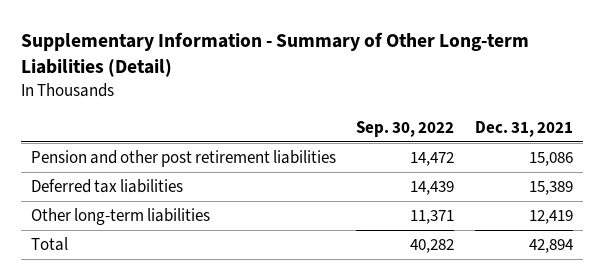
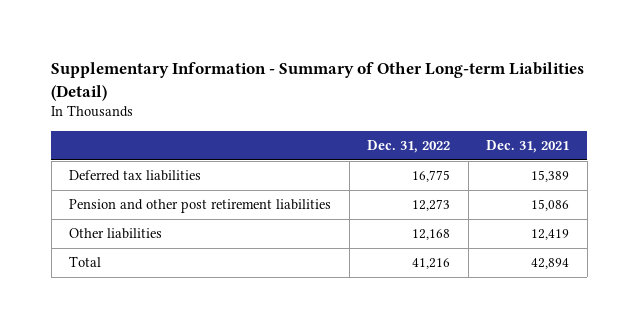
- | Sep. 30, 2022 | Dec. 31, 2021
+ | Dec. 31, 2022 | Dec. 31, 2021
- Other long-term liabilities | 11,371 | 12,419
moved down: Pension and other post retirement liabilities | 12,273 | 15,086
+ Other liabilities | 12,168 | 12,419

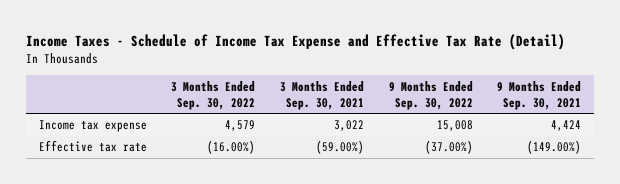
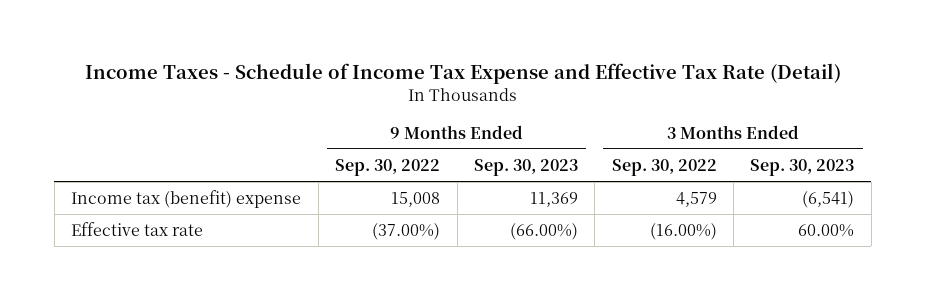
- | 3 Months Ended Sep. 30, 2022 | 3 Months Ended Sep. 30, 2021 | 9 Months Ended Sep. 30, 2022 | 9 Months Ended Sep. 30, 2021
+ | 9 Months Ended Sep. 30, 2022 | 9 Months Ended Sep. 30, 2023 | 3 Months Ended Sep. 30, 2022 | 3 Months Ended Sep. 30, 2023
- Income tax expense | 4,579 | 3,022 | 15,008 | 4,424
+ Income tax (benefit) expense | 15,008 | 11,369 | 4,579 | (6,541)

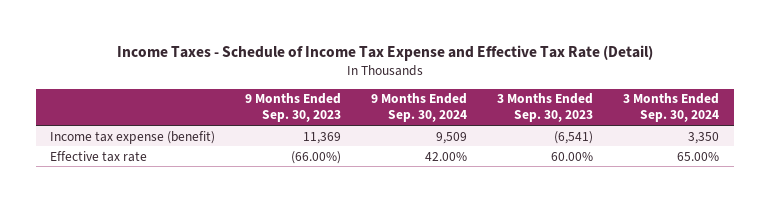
- | 9 Months Ended Sep. 30, 2022 | 9 Months Ended Sep. 30, 2023 | 3 Months Ended Sep. 30, 2022 | 3 Months Ended Sep. 30, 2023
+ | 9 Months Ended Sep. 30, 2023 | 9 Months Ended Sep. 30, 2024 | 3 Months Ended Sep. 30, 2023 | 3 Months Ended Sep. 30, 2024
- Income tax (benefit) expense | 15,008 | 11,369 | 4,579 | (6,541)
+ Income tax expense (benefit) | 11,369 | 9,509 | (6,541) | 3,350

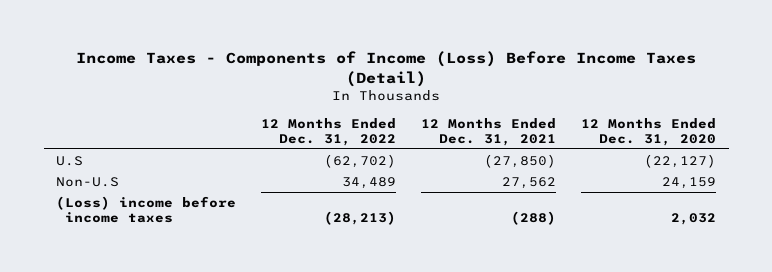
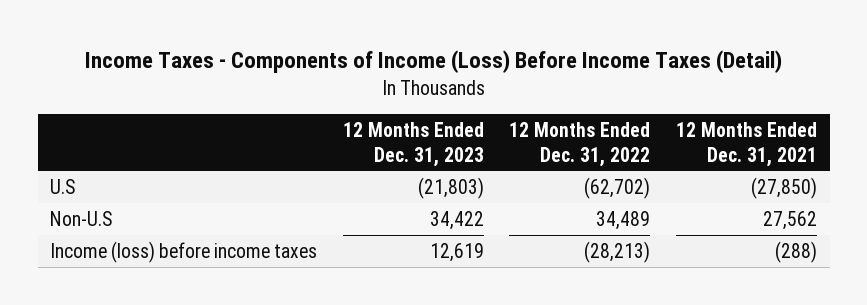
- | 12 Months Ended Dec. 31, 2022 | 12 Months Ended Dec. 31, 2021 | 12 Months Ended Dec. 31, 2020
+ | 12 Months Ended Dec. 31, 2023 | 12 Months Ended Dec. 31, 2022 | 12 Months Ended Dec. 31, 2021
- (Loss) income before income taxes | (28,213) | (288) | 2,032
+ Income (loss) before income taxes | 12,619 | (28,213) | (288)

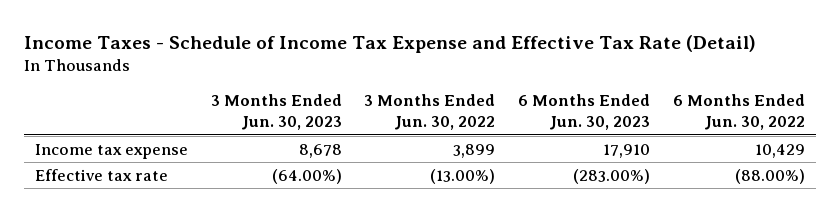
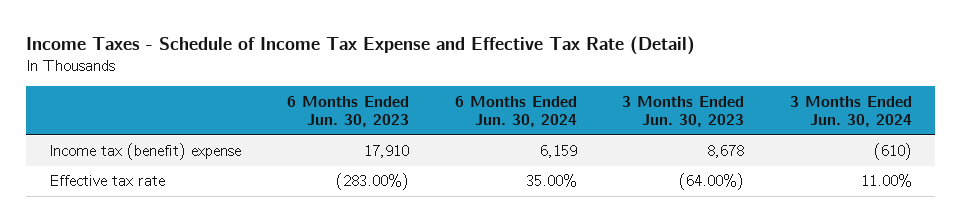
- | 3 Months Ended Jun. 30, 2023 | 3 Months Ended Jun. 30, 2022 | 6 Months Ended Jun. 30, 2023 | 6 Months Ended Jun. 30, 2022
+ | 6 Months Ended Jun. 30, 2023 | 6 Months Ended Jun. 30, 2024 | 3 Months Ended Jun. 30, 2023 | 3 Months Ended Jun. 30, 2024
- Income tax expense | 8,678 | 3,899 | 17,910 | 10,429
+ Income tax (benefit) expense | 17,910 | 6,159 | 8,678 | (610)

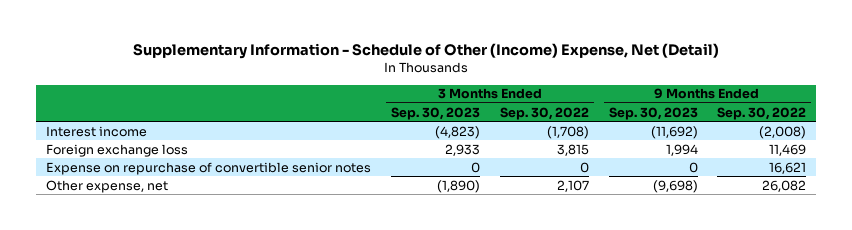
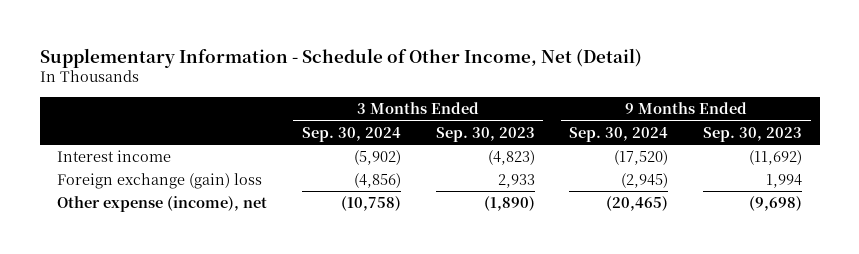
- Supplementary Information - Schedule of Other (Income) Expense, Net (Detail)
+ Supplementary Information - Schedule of Other Income, Net (Detail)
- | 3 Months Ended Sep. 30, 2023 | 3 Months Ended Sep. 30, 2022 | 9 Months Ended Sep. 30, 2023 | 9 Months Ended Sep. 30, 2022
+ | 3 Months Ended Sep. 30, 2024 | 3 Months Ended Sep. 30, 2023 | 9 Months Ended Sep. 30, 2024 | 9 Months Ended Sep. 30, 2023
- Foreign exchange loss | 2,933 | 3,815 | 1,994 | 11,469
- Expense on repurchase of convertible senior notes | 0 | 0 | 0 | 16,621
- Other expense, net | (1,890) | 2,107 | (9,698) | 26,082
+ Foreign exchange (gain) loss | (4,856) | 2,933 | (2,945) | 1,994
+ Other expense (income), net | (10,758) | (1,890) | (20,465) | (9,698)

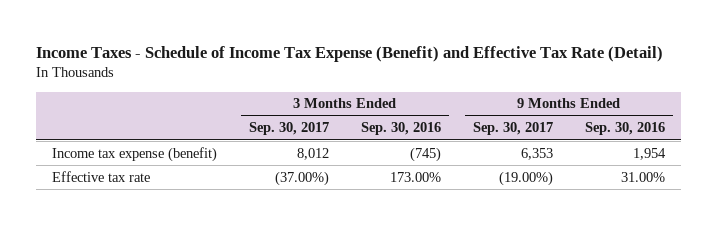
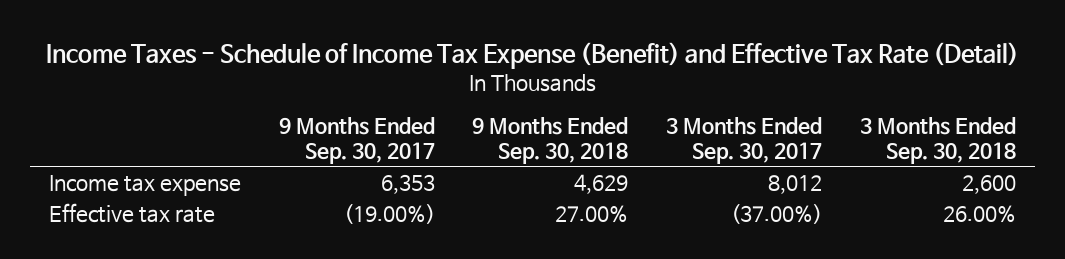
- | 3 Months Ended Sep. 30, 2017 | 3 Months Ended Sep. 30, 2016 | 9 Months Ended Sep. 30, 2017 | 9 Months Ended Sep. 30, 2016
+ | 9 Months Ended Sep. 30, 2017 | 9 Months Ended Sep. 30, 2018 | 3 Months Ended Sep. 30, 2017 | 3 Months Ended Sep. 30, 2018
- Income tax expense (benefit) | 8,012 | (745) | 6,353 | 1,954
+ Income tax expense | 6,353 | 4,629 | 8,012 | 2,600

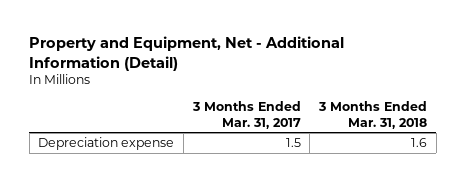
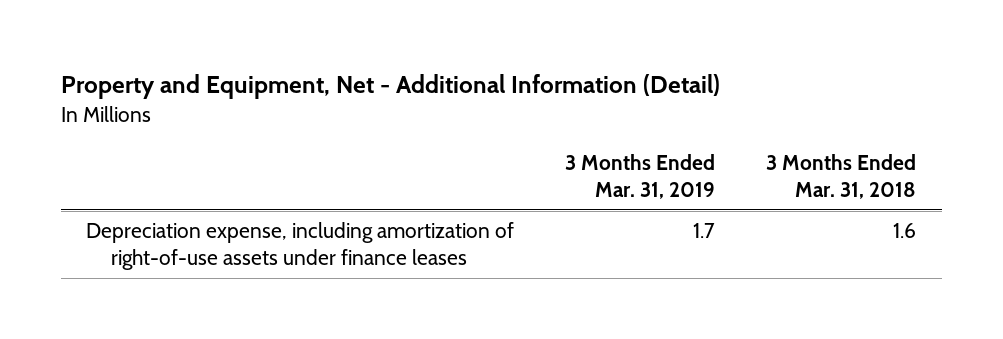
- | 3 Months Ended Mar. 31, 2017 | 3 Months Ended Mar. 31, 2018
+ | 3 Months Ended Mar. 31, 2019 | 3 Months Ended Mar. 31, 2018
- Depreciation expense | 1.5 | 1.6
+ Depreciation expense, including amortization of right-of-use assets under finance leases | 1.7 | 1.6

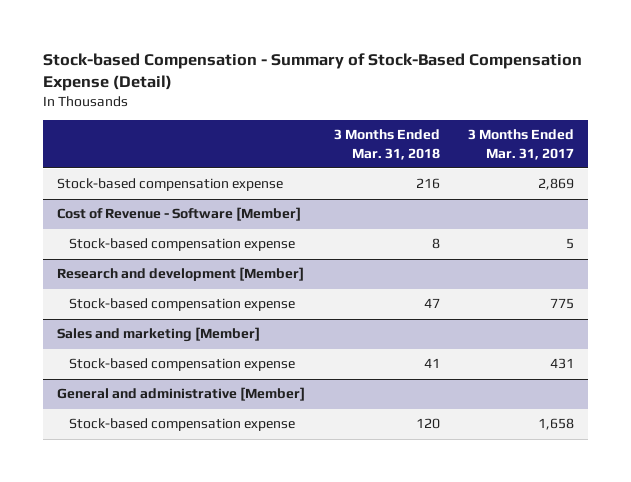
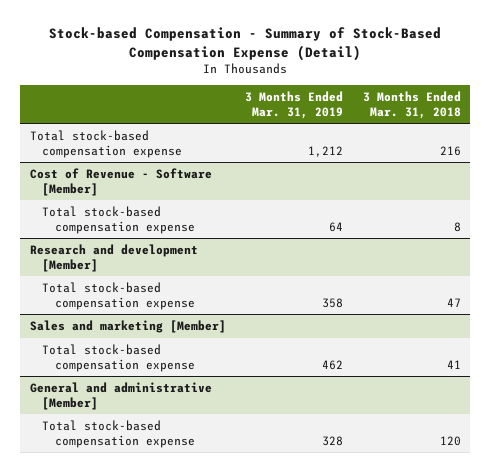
- | 3 Months Ended Mar. 31, 2018 | 3 Months Ended Mar. 31, 2017
+ | 3 Months Ended Mar. 31, 2019 | 3 Months Ended Mar. 31, 2018
- Stock-based compensation expense | 216 | 2,869
+ Total stock-based compensation expense | 1,212 | 216
@ Cost of Revenue - Software [Member]
- Stock-based compensation expense | 8 | 5
+ Total stock-based compensation expense | 64 | 8
@ Research and development [Member]
- Stock-based compensation expense | 47 | 775
+ Total stock-based compensation expense | 358 | 47
@ Sales and marketing [Member]
- Stock-based compensation expense | 41 | 431
+ Total stock-based compensation expense | 462 | 41
@ General and administrative [Member]
- Stock-based compensation expense | 120 | 1,658
+ Total stock-based compensation expense | 328 | 120

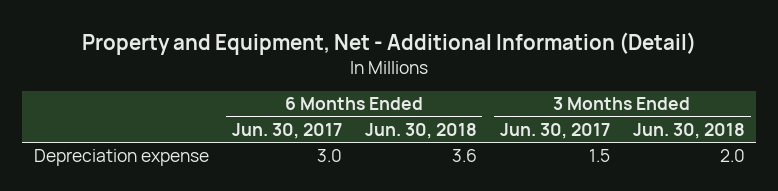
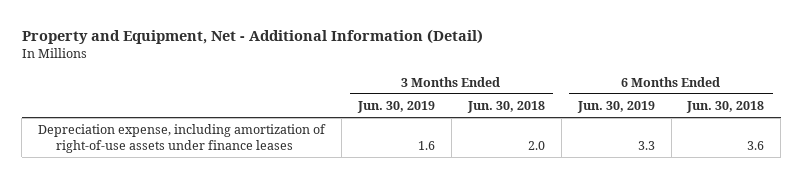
- | 6 Months Ended Jun. 30, 2017 | 6 Months Ended Jun. 30, 2018 | 3 Months Ended Jun. 30, 2017 | 3 Months Ended Jun. 30, 2018
+ | 3 Months Ended Jun. 30, 2019 | 3 Months Ended Jun. 30, 2018 | 6 Months Ended Jun. 30, 2019 | 6 Months Ended Jun. 30, 2018
- Depreciation expense | 3.0 | 3.6 | 1.5 | 2.0
+ Depreciation expense, including amortization of right-of-use assets under finance leases | 1.6 | 2.0 | 3.3 | 3.6

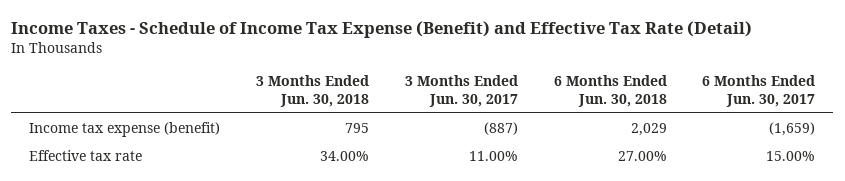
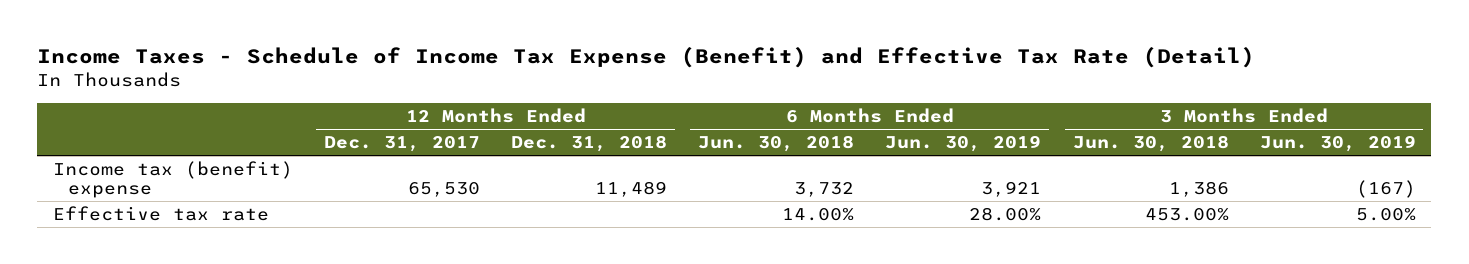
- | 3 Months Ended Jun. 30, 2018 | 3 Months Ended Jun. 30, 2017 | 6 Months Ended Jun. 30, 2018 | 6 Months Ended Jun. 30, 2017
+ | 12 Months Ended Dec. 31, 2017 | 12 Months Ended Dec. 31, 2018 | 6 Months Ended Jun. 30, 2018 | 6 Months Ended Jun. 30, 2019 | 3 Months Ended Jun. 30, 2018 | 3 Months Ended Jun. 30, 2019
- Income tax expense (benefit) | 795 | (887) | 2,029 | (1,659)
- Effective tax rate | 34.00% | 11.00% | 27.00% | 15.00%
+ Income tax (benefit) expense | 65,530 | 11,489 | 3,732 | 3,921 | 1,386 | (167)
+ Effective tax rate | | | 14.00% | 28.00% | 453.00% | 5.00%

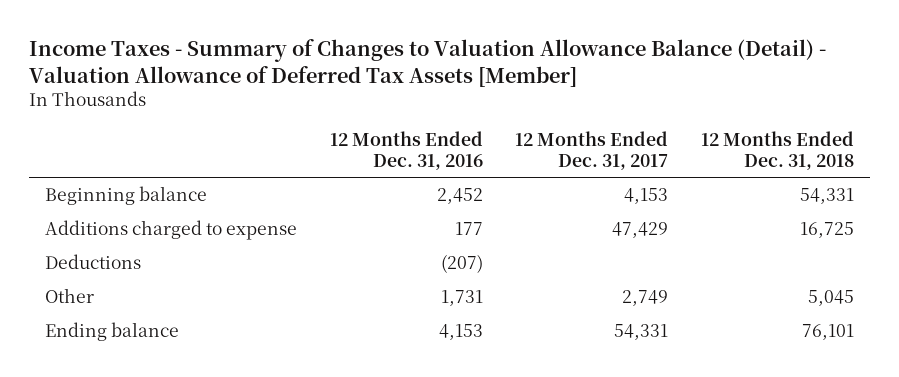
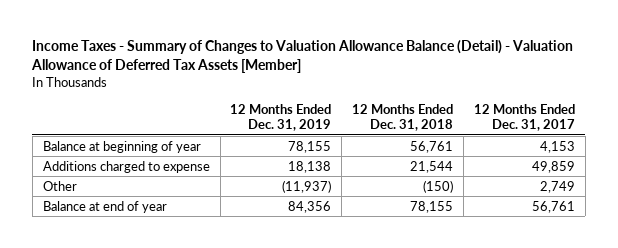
- | 12 Months Ended Dec. 31, 2016 | 12 Months Ended Dec. 31, 2017 | 12 Months Ended Dec. 31, 2018
+ | 12 Months Ended Dec. 31, 2019 | 12 Months Ended Dec. 31, 2018 | 12 Months Ended Dec. 31, 2017
- Beginning balance | 2,452 | 4,153 | 54,331
- Additions charged to expense | 177 | 47,429 | 16,725
- Deductions | (207) | |
- Other | 1,731 | 2,749 | 5,045
- Ending balance | 4,153 | 54,331 | 76,101
+ Balance at beginning of year | 78,155 | 56,761 | 4,153
+ Additions charged to expense | 18,138 | 21,544 | 49,859
+ Other | (11,937) | (150) | 2,749
+ Balance at end of year | 84,356 | 78,155 | 56,761

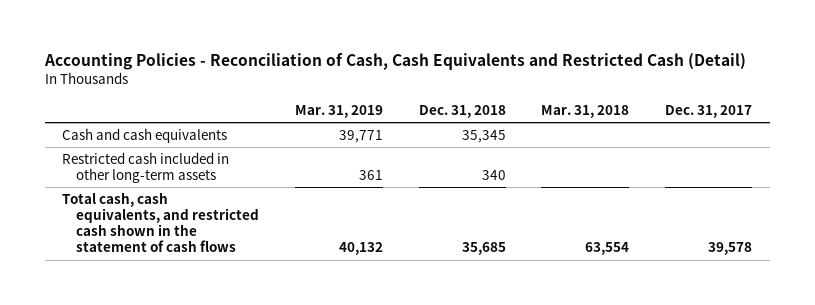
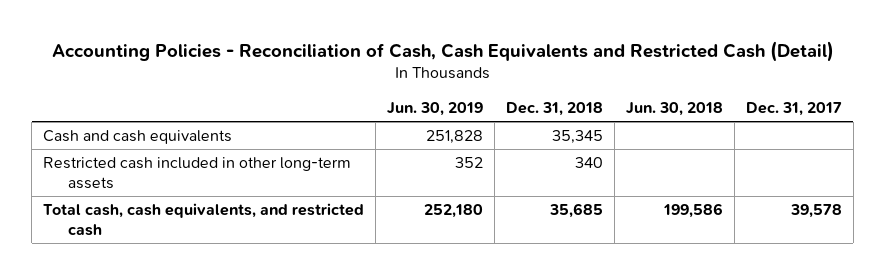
- | Mar. 31, 2019 | Dec. 31, 2018 | Mar. 31, 2018 | Dec. 31, 2017
+ | Jun. 30, 2019 | Dec. 31, 2018 | Jun. 30, 2018 | Dec. 31, 2017
- Total cash, cash equivalents, and restricted cash shown in the statement of cash flows | 40,132 | 35,685 | 63,554 | 39,578
+ Total cash, cash equivalents, and restricted cash | 252,180 | 35,685 | 199,586 | 39,578

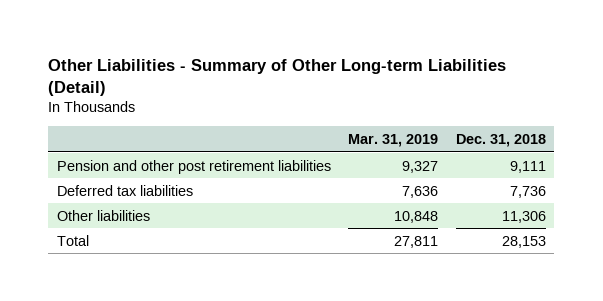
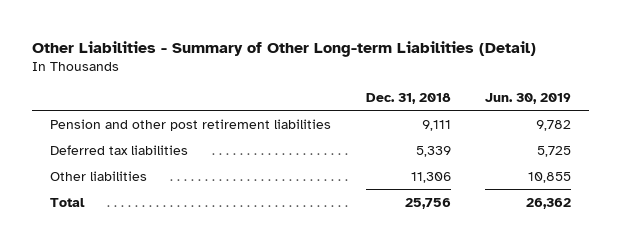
- | Mar. 31, 2019 | Dec. 31, 2018
+ | Dec. 31, 2018 | Jun. 30, 2019
- Deferred tax liabilities | 7,636 | 7,736
+ Deferred tax liabilities | 5,339 | 5,725
- Total | 27,811 | 28,153
+ Total | 25,756 | 26,362

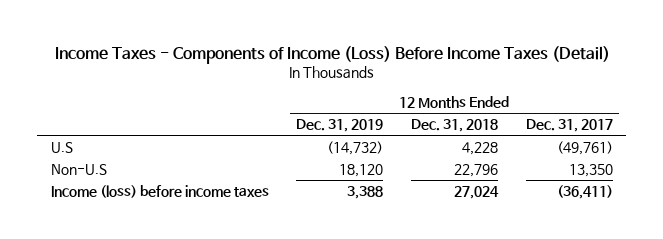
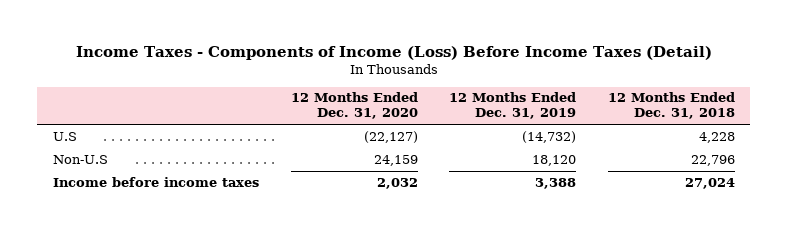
- | 12 Months Ended Dec. 31, 2019 | 12 Months Ended Dec. 31, 2018 | 12 Months Ended Dec. 31, 2017
+ | 12 Months Ended Dec. 31, 2020 | 12 Months Ended Dec. 31, 2019 | 12 Months Ended Dec. 31, 2018
- Income (loss) before income taxes | 3,388 | 27,024 | (36,411)
+ Income before income taxes | 2,032 | 3,388 | 27,024

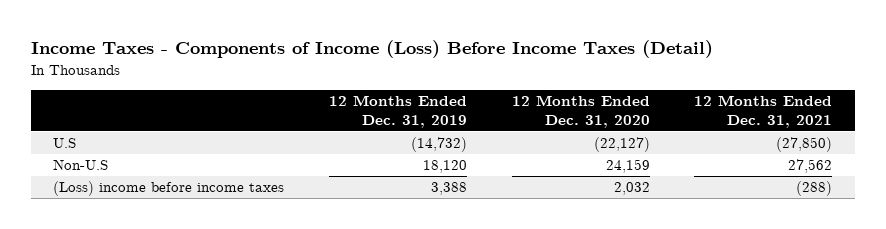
- | 12 Months Ended Dec. 31, 2020 | 12 Months Ended Dec. 31, 2019 | 12 Months Ended Dec. 31, 2018
+ | 12 Months Ended Dec. 31, 2019 | 12 Months Ended Dec. 31, 2020 | 12 Months Ended Dec. 31, 2021
- Income before income taxes | 2,032 | 3,388 | 27,024
+ (Loss) income before income taxes | 3,388 | 2,032 | (288)

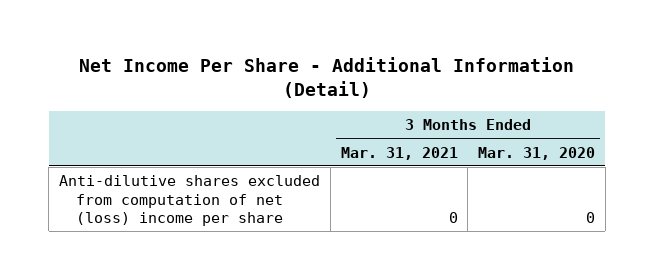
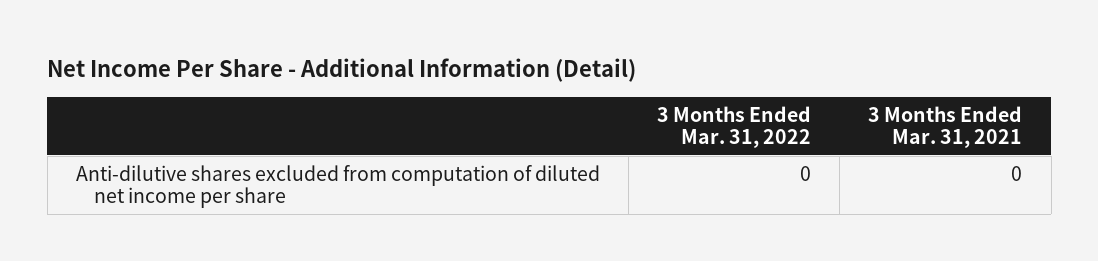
- | 3 Months Ended Mar. 31, 2021 | 3 Months Ended Mar. 31, 2020
+ | 3 Months Ended Mar. 31, 2022 | 3 Months Ended Mar. 31, 2021
- Anti-dilutive shares excluded from computation of net (loss) income per share | 0 | 0
+ Anti-dilutive shares excluded from computation of diluted net income per share | 0 | 0

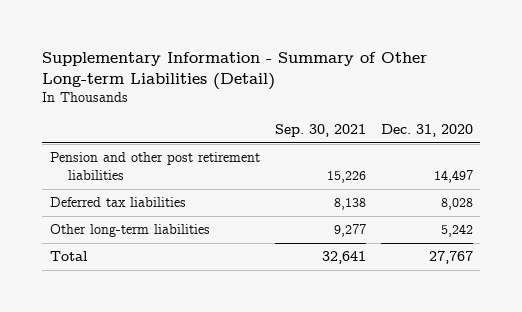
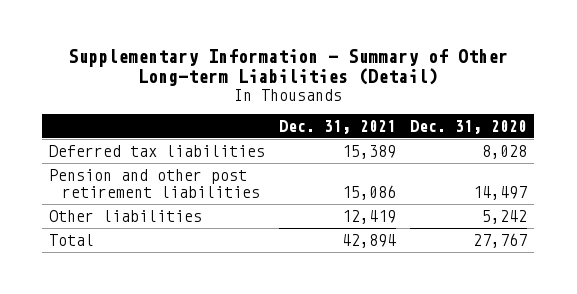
- | Sep. 30, 2021 | Dec. 31, 2020
+ | Dec. 31, 2021 | Dec. 31, 2020
- Other long-term liabilities | 9,277 | 5,242
moved down: Pension and other post retirement liabilities | 15,086 | 14,497
+ Other liabilities | 12,419 | 5,242

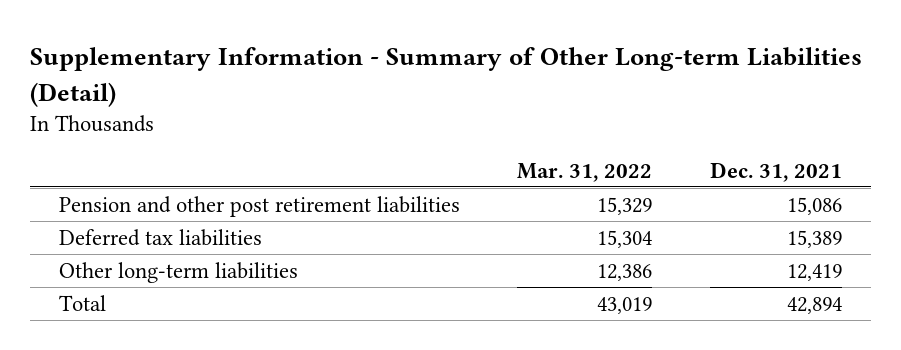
- | Dec. 31, 2021 | Dec. 31, 2020
+ | Mar. 31, 2022 | Dec. 31, 2021
- Other liabilities | 12,419 | 5,242
moved down: Deferred tax liabilities | 15,304 | 15,389
+ Other long-term liabilities | 12,386 | 12,419

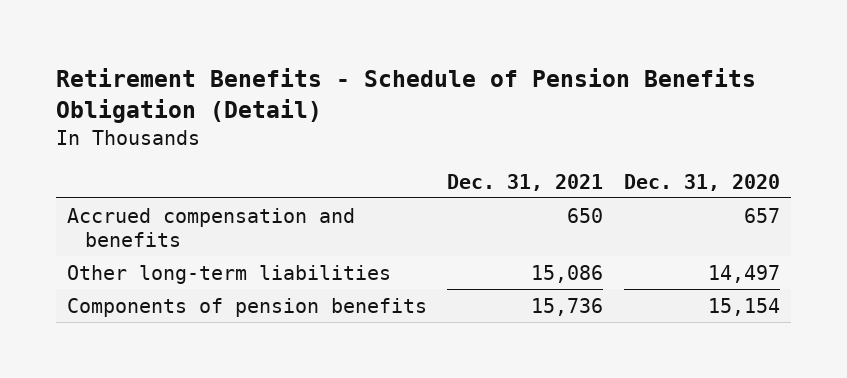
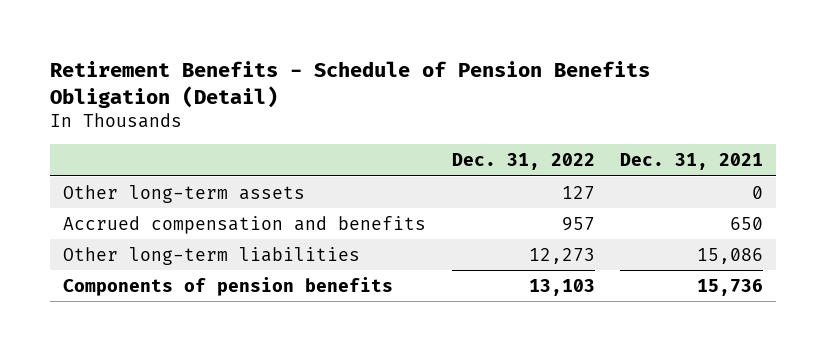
- | Dec. 31, 2021 | Dec. 31, 2020
+ | Dec. 31, 2022 | Dec. 31, 2021
+ Other long-term assets | 127 | 0

